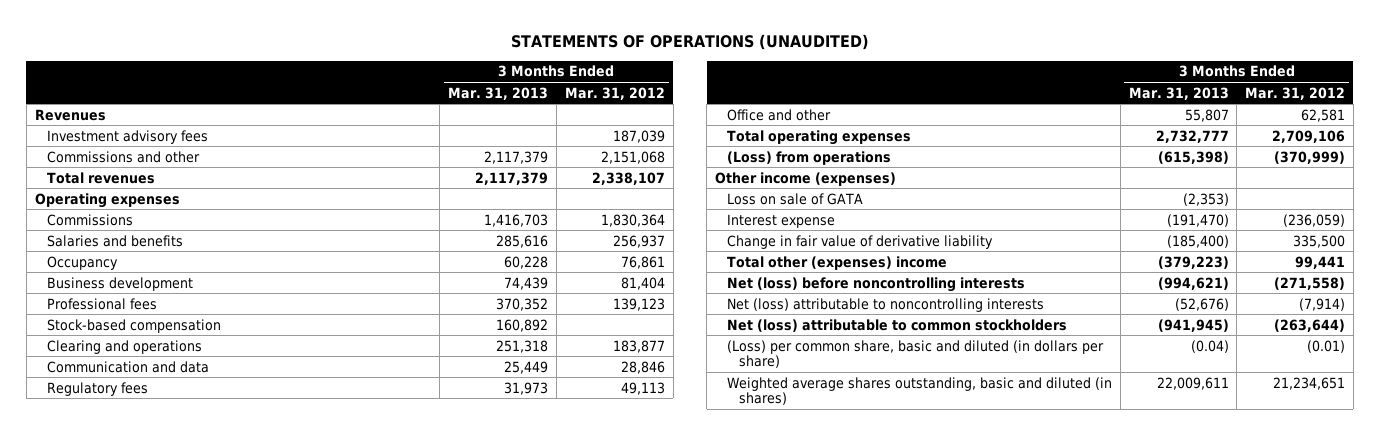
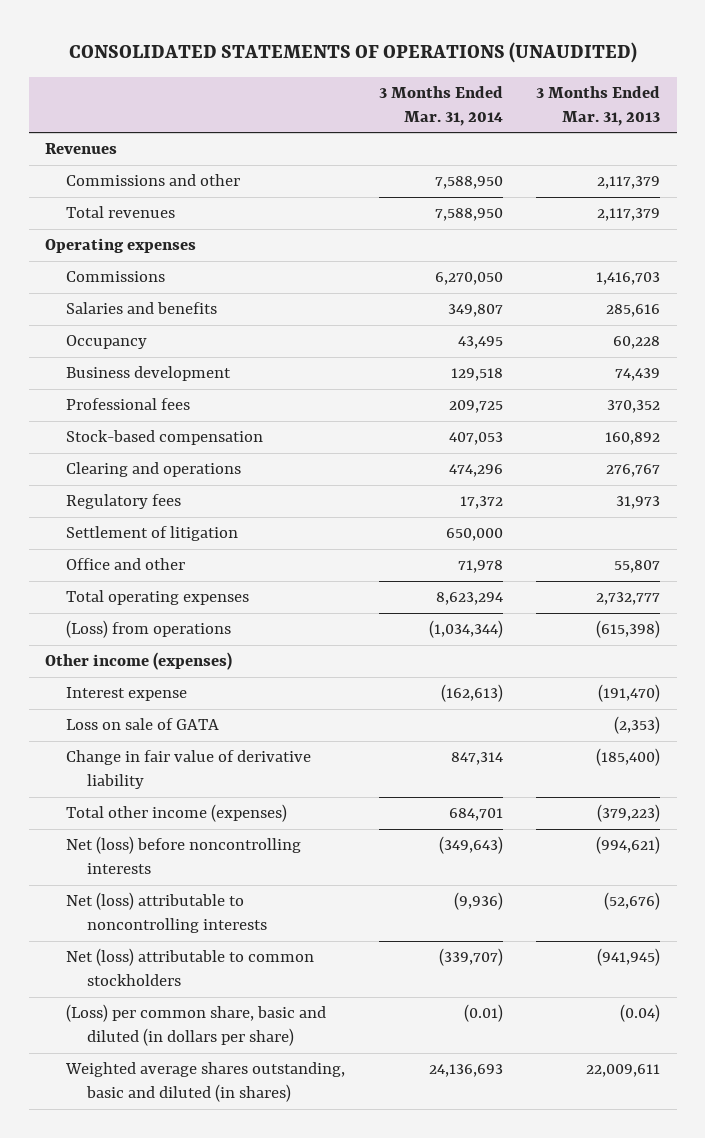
- STATEMENTS OF OPERATIONS (UNAUDITED)
+ CONSOLIDATED STATEMENTS OF OPERATIONS (UNAUDITED)
- | 3 Months Ended Mar. 31, 2013 | 3 Months Ended Mar. 31, 2012
+ | 3 Months Ended Mar. 31, 2014 | 3 Months Ended Mar. 31, 2013
- Investment advisory fees | | 187,039
- Clearing and operations | 251,318 | 183,877
- Communication and data | 25,449 | 28,846
+ Clearing and operations | 474,296 | 276,767
+ Settlement of litigation | 650,000 |
moved down: Loss on sale of GATA | | (2,353)
- Total other (expenses) income | (379,223) | 99,441
+ Total other income (expenses) | 684,701 | (379,223)

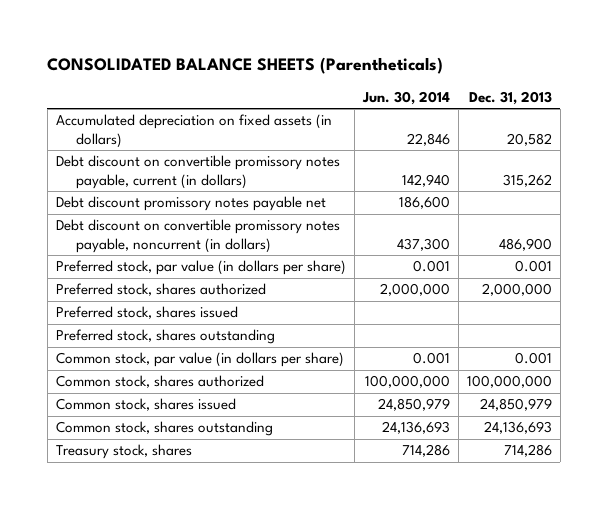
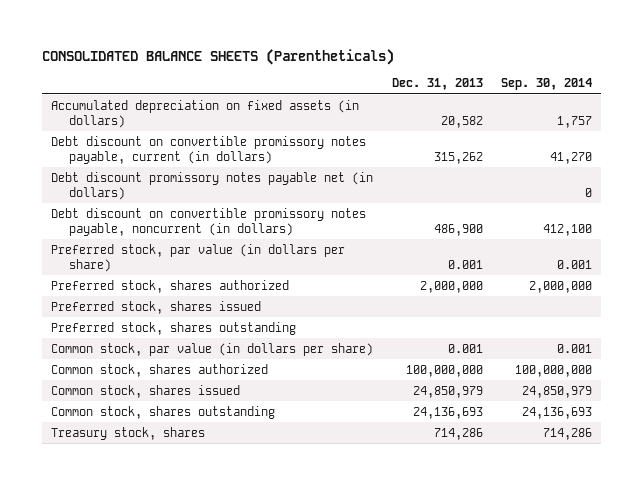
- | Jun. 30, 2014 | Dec. 31, 2013
+ | Dec. 31, 2013 | Sep. 30, 2014
- Debt discount promissory notes payable net | 186,600 |
+ Debt discount promissory notes payable net (in dollars) | | 0

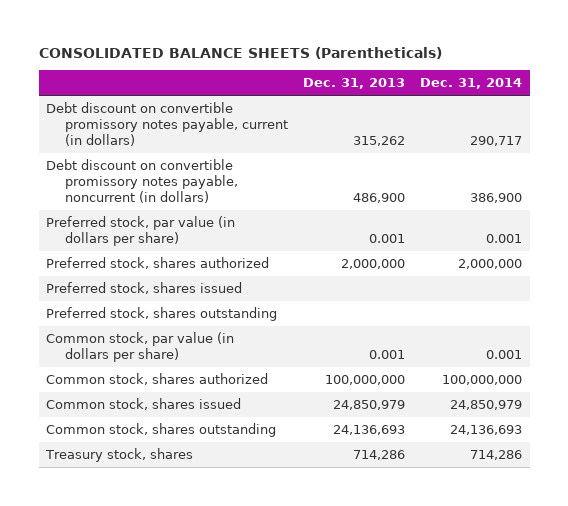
- | Dec. 31, 2013 | Sep. 30, 2014
+ | Dec. 31, 2013 | Dec. 31, 2014
- Accumulated depreciation on fixed assets (in dollars) | 20,582 | 1,757
- Debt discount promissory notes payable net (in dollars) | | 0

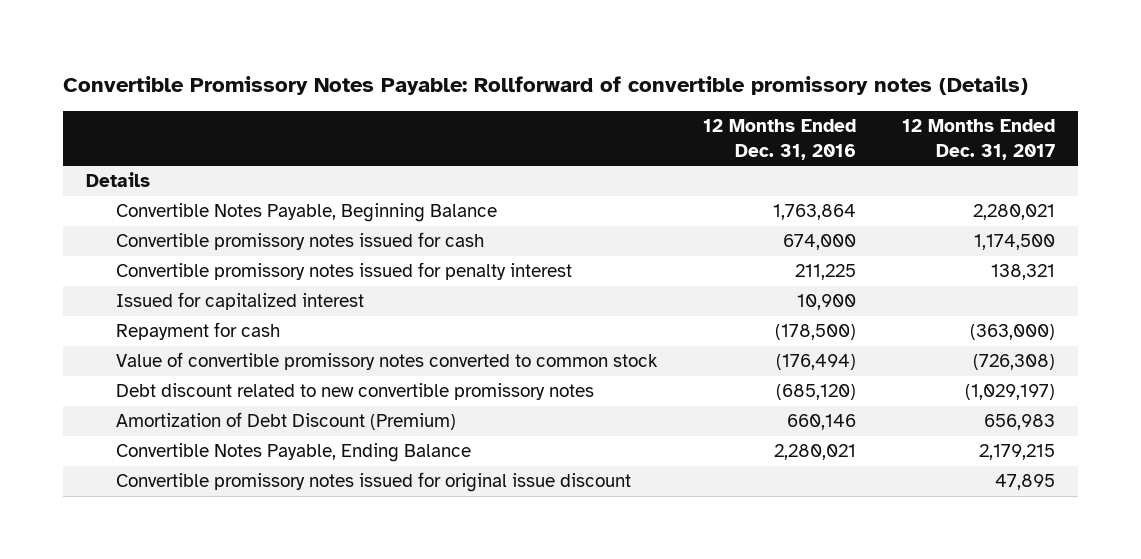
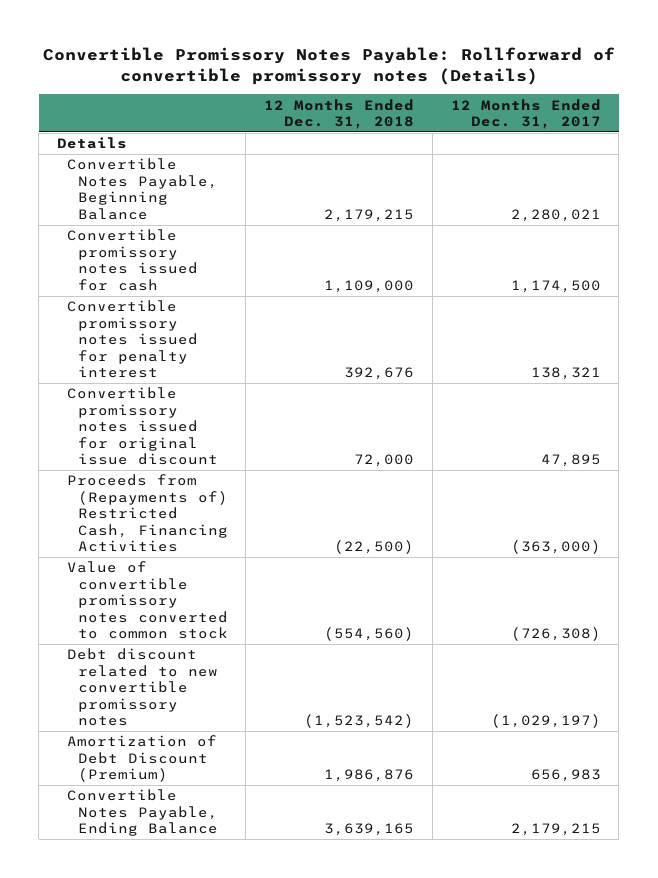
- | 12 Months Ended Dec. 31, 2016 | 12 Months Ended Dec. 31, 2017
+ | 12 Months Ended Dec. 31, 2018 | 12 Months Ended Dec. 31, 2017
- Issued for capitalized interest | 10,900 |
- Repayment for cash | (178,500) | (363,000)
moved up: Convertible promissory notes issued for original issue discount | 72,000 | 47,895
+ Proceeds from (Repayments of) Restricted Cash, Financing Activities | (22,500) | (363,000)

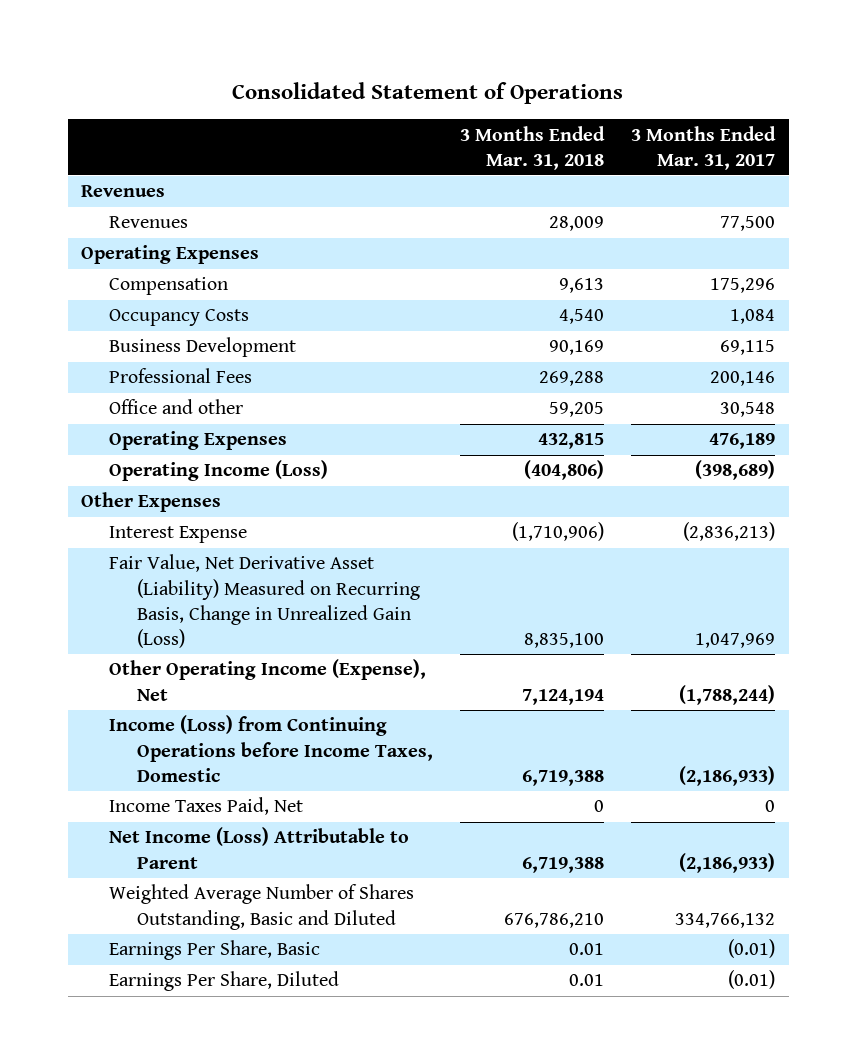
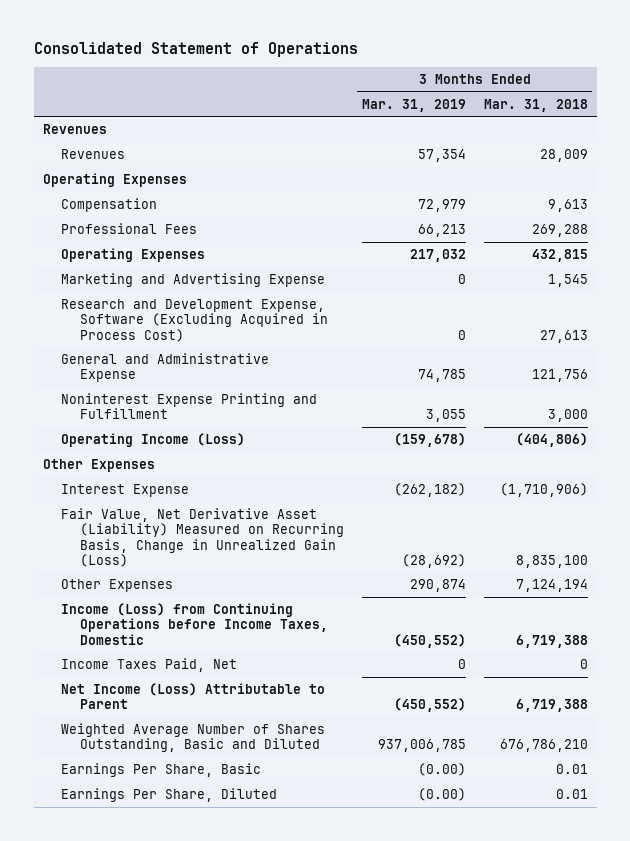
- | 3 Months Ended Mar. 31, 2018 | 3 Months Ended Mar. 31, 2017
+ | 3 Months Ended Mar. 31, 2019 | 3 Months Ended Mar. 31, 2018
- Occupancy Costs | 4,540 | 1,084
- Business Development | 90,169 | 69,115
- Office and other | 59,205 | 30,548
+ Marketing and Advertising Expense | 0 | 1,545
+ Research and Development Expense, Software (Excluding Acquired in Process Cost) | 0 | 27,613
+ General and Administrative Expense | 74,785 | 121,756
+ Noninterest Expense Printing and Fulfillment | 3,055 | 3,000
- Other Operating Income (Expense), Net | 7,124,194 | (1,788,244)
+ Other Expenses | 290,874 | 7,124,194

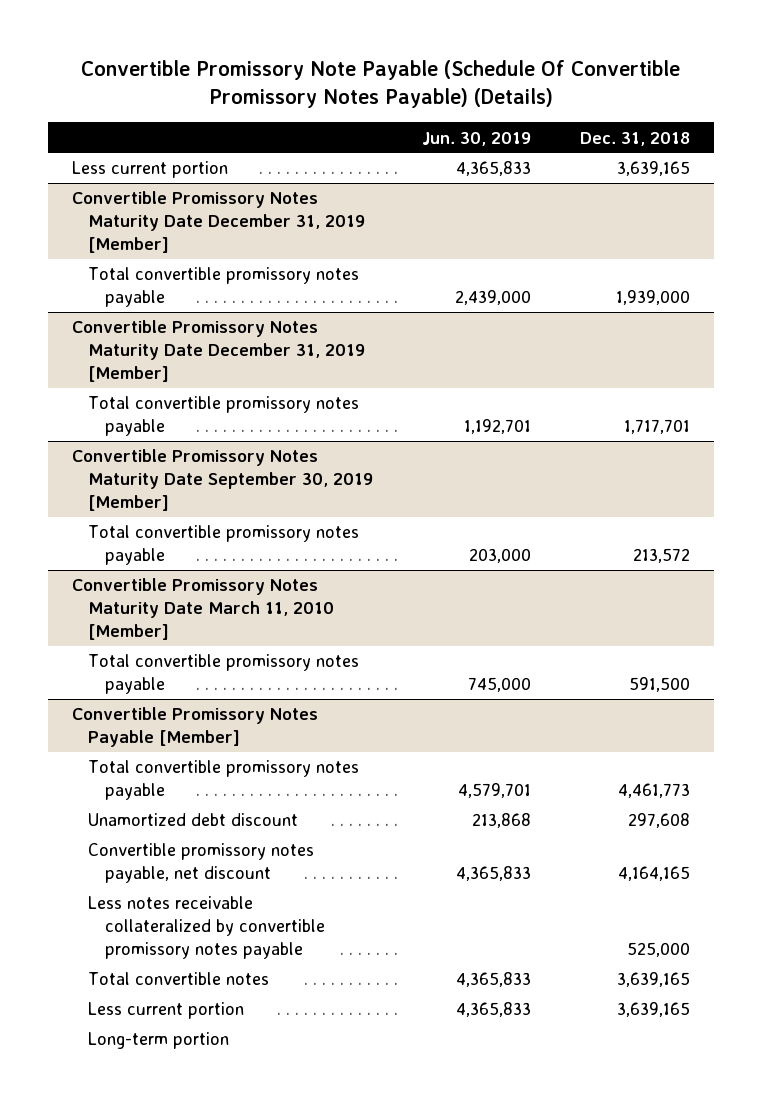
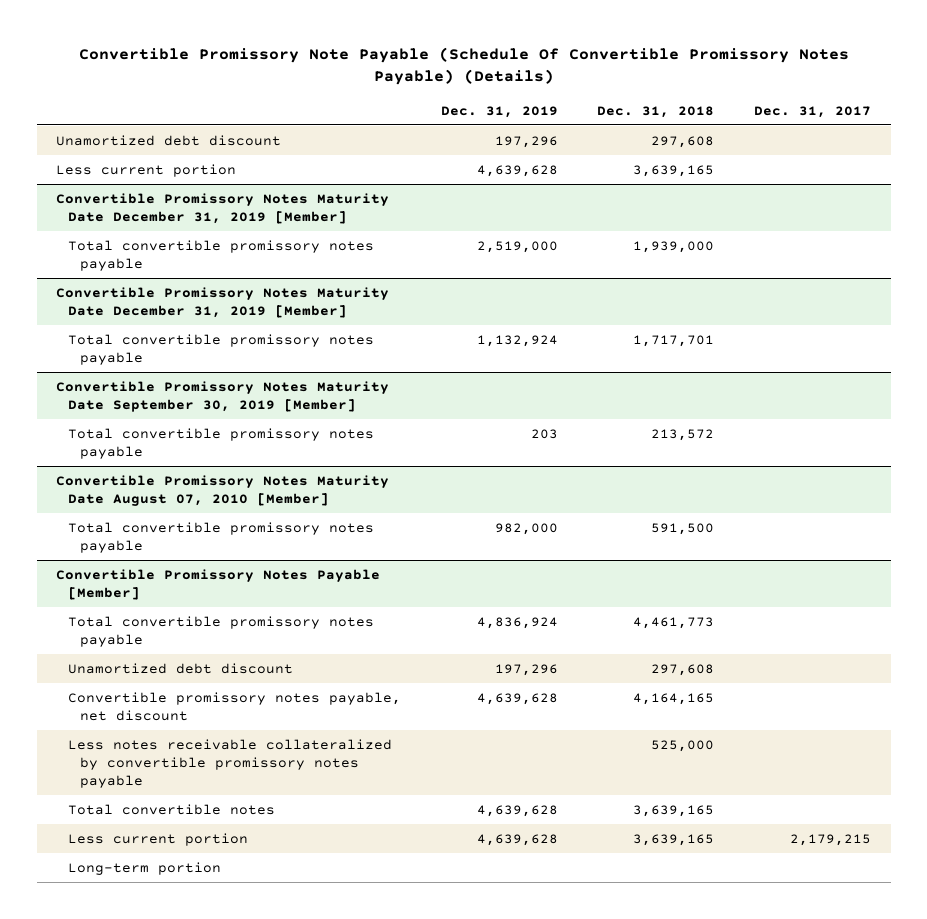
- | Jun. 30, 2019 | Dec. 31, 2018
+ | Dec. 31, 2019 | Dec. 31, 2018 | Dec. 31, 2017
+ Unamortized debt discount | 197,296 | 297,608 |
- Convertible Promissory Notes Maturity Date March 11, 2010 [Member]
+ Convertible Promissory Notes Maturity Date August 07, 2010 [Member]

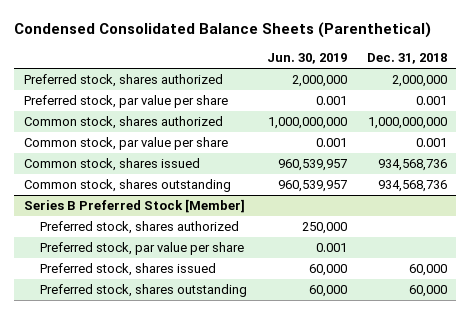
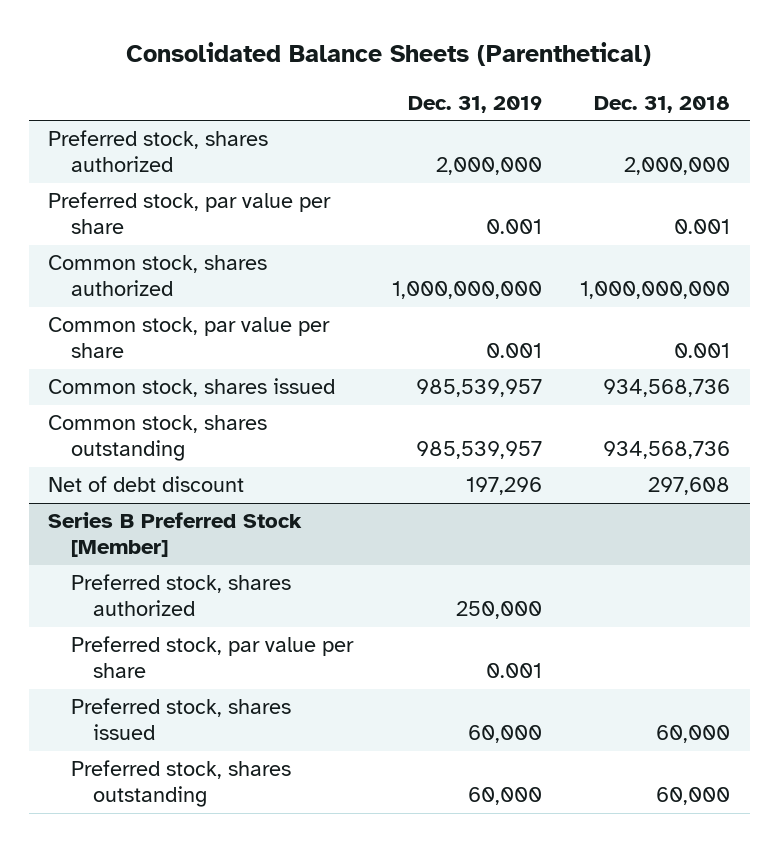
- Condensed Consolidated Balance Sheets (Parenthetical)
+ Consolidated Balance Sheets (Parenthetical)
- | Jun. 30, 2019 | Dec. 31, 2018
+ | Dec. 31, 2019 | Dec. 31, 2018
+ Net of debt discount | 197,296 | 297,608

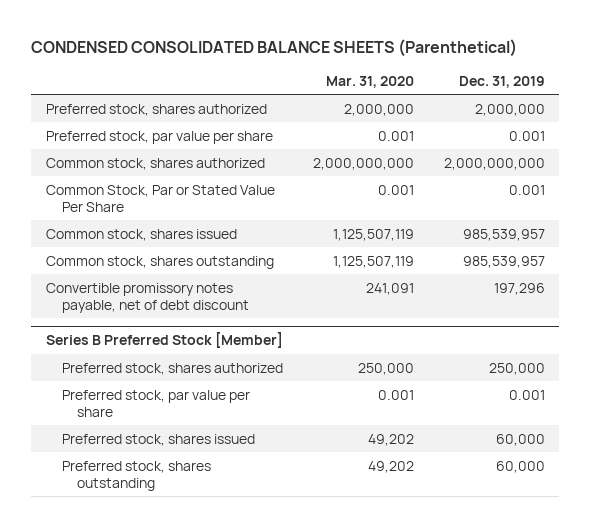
- Consolidated Balance Sheets (Parenthetical)
+ CONDENSED CONSOLIDATED BALANCE SHEETS (Parenthetical)
- | Dec. 31, 2019 | Dec. 31, 2018
+ | Mar. 31, 2020 | Dec. 31, 2019
- Common stock, shares authorized | 1,000,000,000 | 1,000,000,000
- Common stock, par value per share | 0.001 | 0.001
+ Common stock, shares authorized | 2,000,000,000 | 2,000,000,000
+ Common Stock, Par or Stated Value Per Share | 0.001 | 0.001
- Net of debt discount | 197,296 | 297,608
+ Convertible promissory notes payable, net of debt discount | 241,091 | 197,296

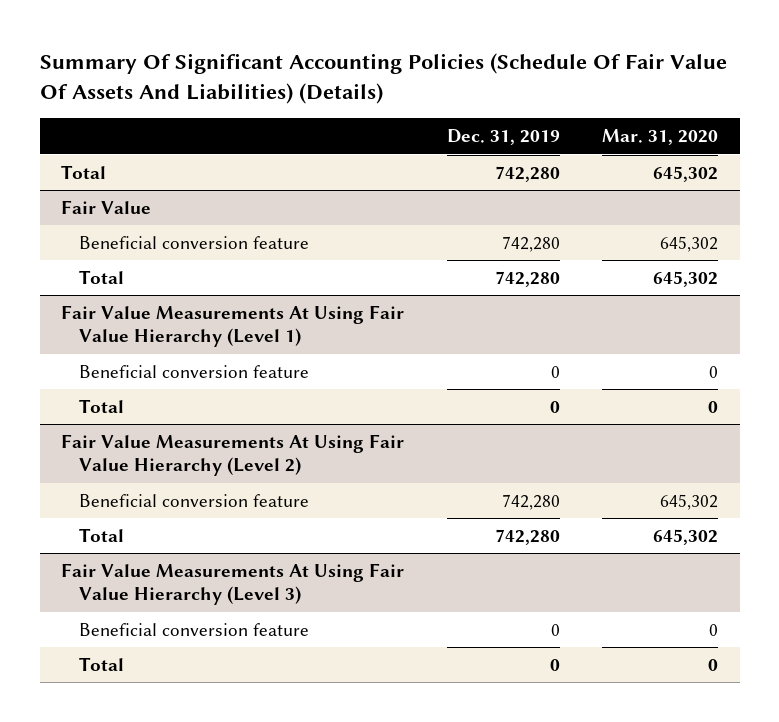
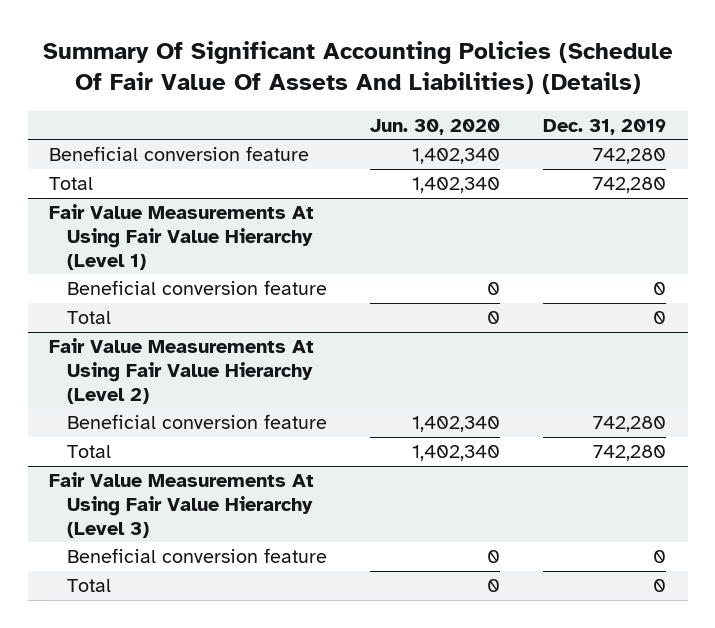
- | Dec. 31, 2019 | Mar. 31, 2020
+ | Jun. 30, 2020 | Dec. 31, 2019
- Total | 742,280 | 645,302
- Fair Value

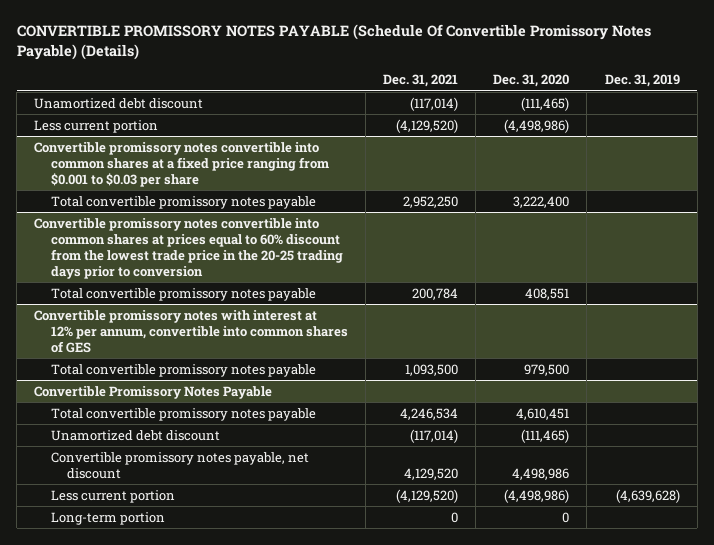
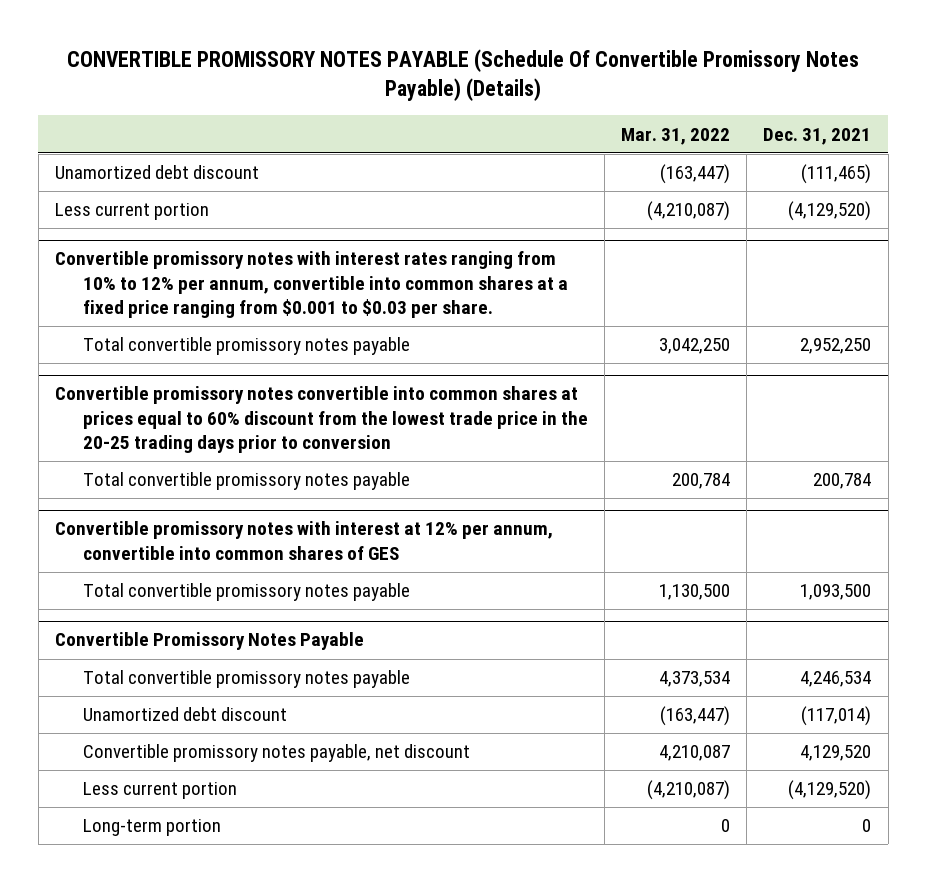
- | Dec. 31, 2021 | Dec. 31, 2020 | Dec. 31, 2019
+ | Mar. 31, 2022 | Dec. 31, 2021
- Unamortized debt discount | (117,014) | (111,465) |
+ Unamortized debt discount | (163,447) | (111,465)
- Convertible promissory notes convertible into common shares at a fixed price ranging from $0.001 to $0.03 per share
+ Convertible promissory notes with interest rates ranging from 10% to 12% per annum, convertible into common shares at a fixed price ranging from $0.001 to $0.03 per share.

